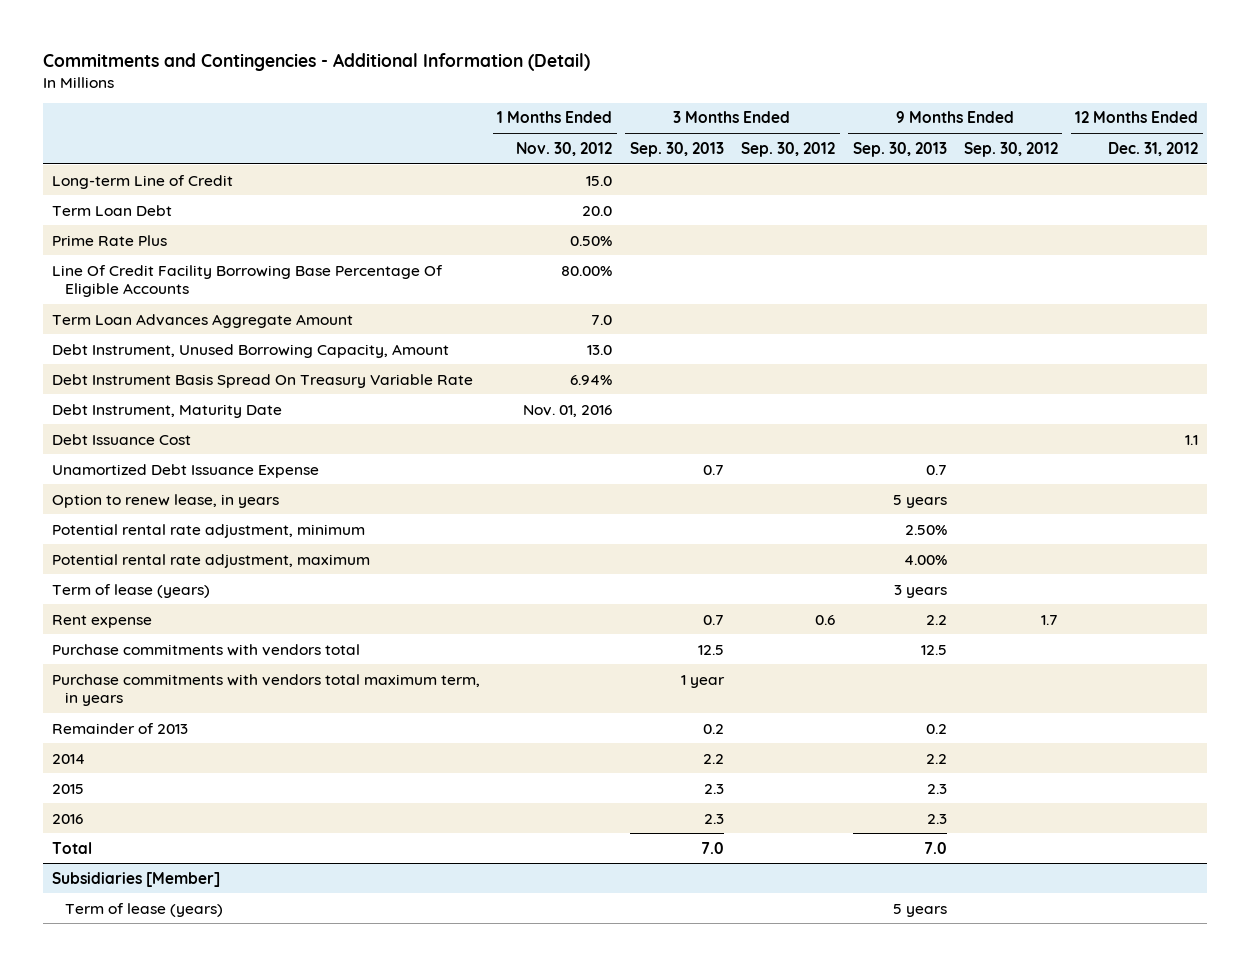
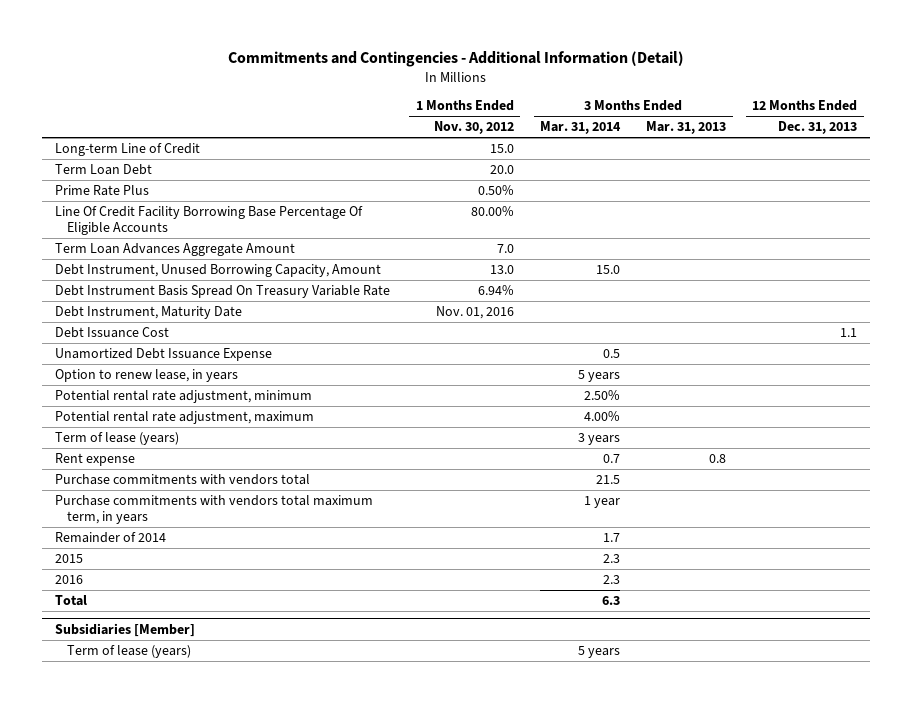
- | 1 Months Ended Nov. 30, 2012 | 3 Months Ended Sep. 30, 2013 | 3 Months Ended Sep. 30, 2012 | 9 Months Ended Sep. 30, 2013 | 9 Months Ended Sep. 30, 2012 | 12 Months Ended Dec. 31, 2012
+ | 1 Months Ended Nov. 30, 2012 | 3 Months Ended Mar. 31, 2014 | 3 Months Ended Mar. 31, 2013 | 12 Months Ended Dec. 31, 2013
- Remainder of 2013 | | 0.2 | | 0.2 | |
- 2014 | | 2.2 | | 2.2 | |
+ Remainder of 2014 | | 1.7 | |

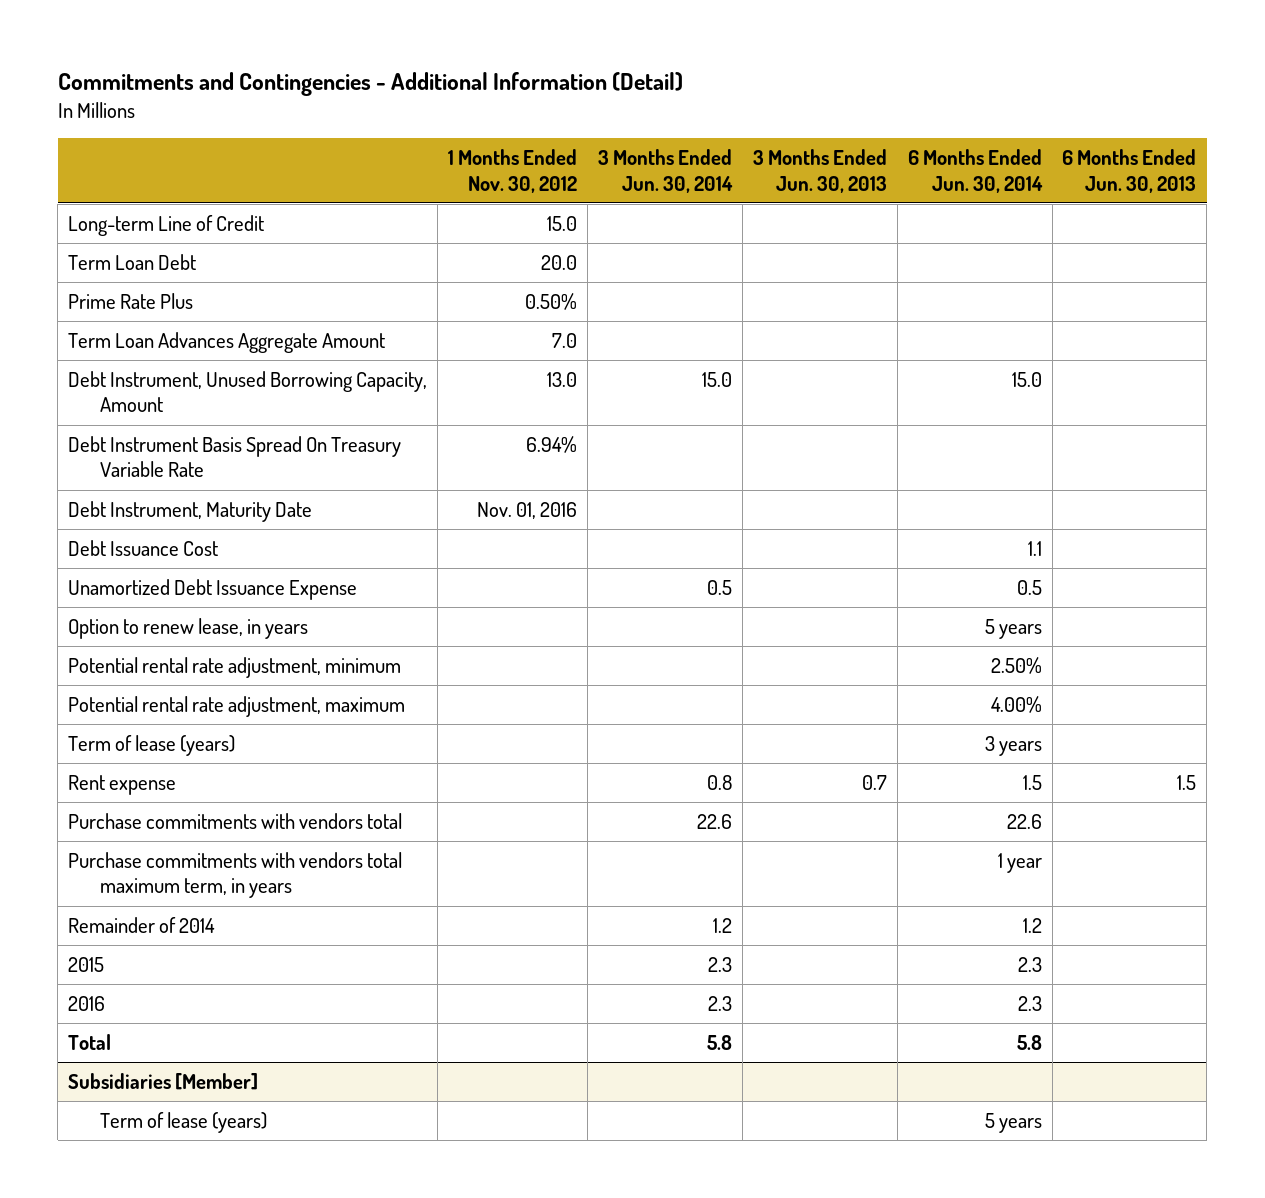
- | 1 Months Ended Nov. 30, 2012 | 3 Months Ended Mar. 31, 2014 | 3 Months Ended Mar. 31, 2013 | 12 Months Ended Dec. 31, 2013
+ | 1 Months Ended Nov. 30, 2012 | 3 Months Ended Jun. 30, 2014 | 3 Months Ended Jun. 30, 2013 | 6 Months Ended Jun. 30, 2014 | 6 Months Ended Jun. 30, 2013
- Line Of Credit Facility Borrowing Base Percentage Of Eligible Accounts | 80.00% | | |

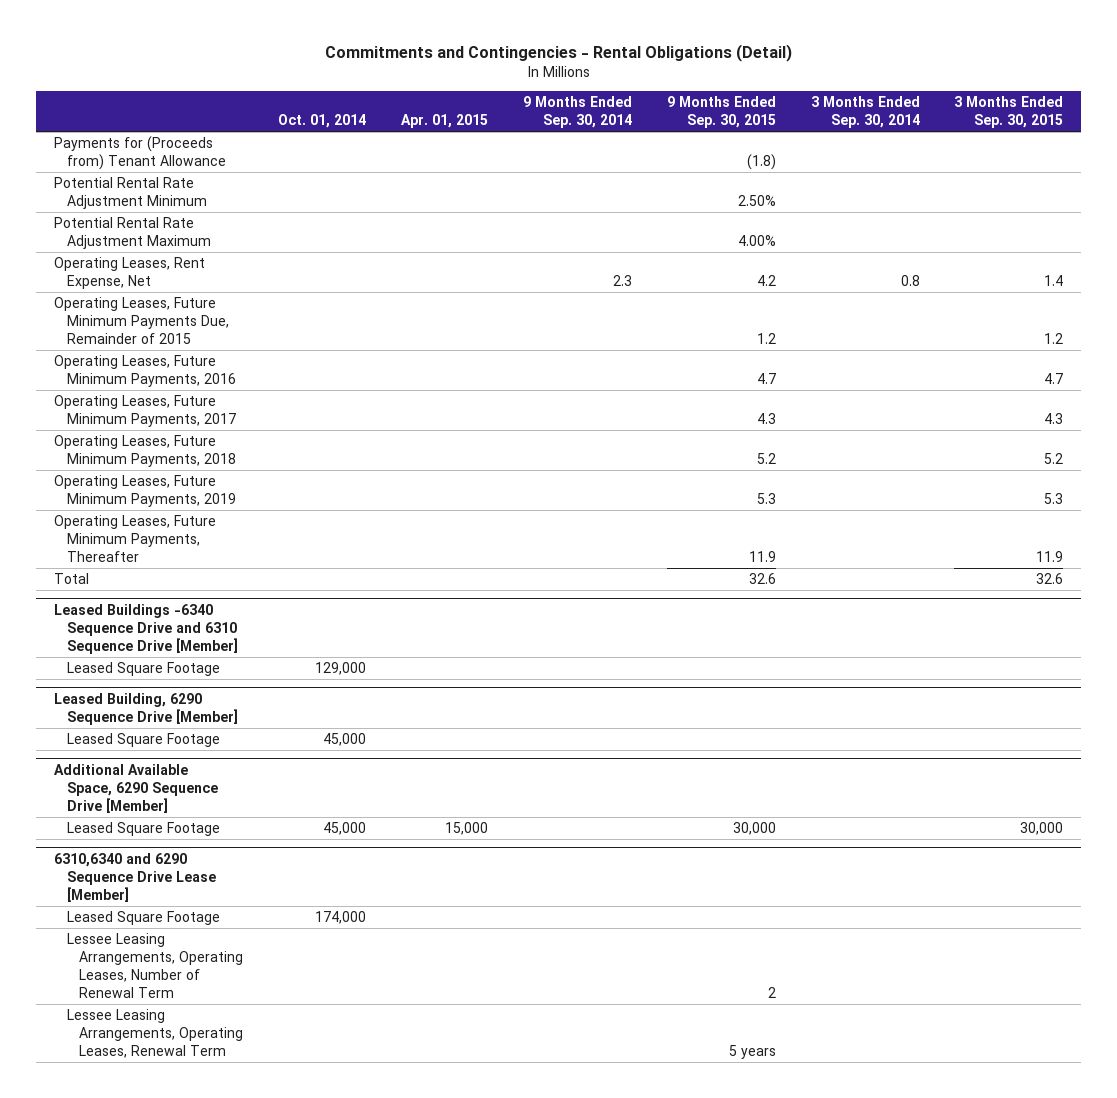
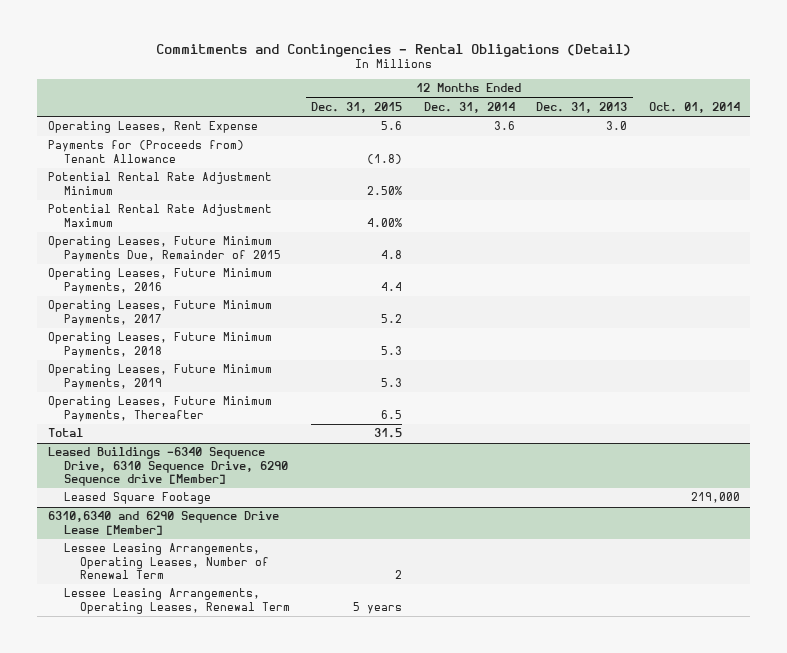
- | Oct. 01, 2014 | Apr. 01, 2015 | 9 Months Ended Sep. 30, 2014 | 9 Months Ended Sep. 30, 2015 | 3 Months Ended Sep. 30, 2014 | 3 Months Ended Sep. 30, 2015
+ | 12 Months Ended Dec. 31, 2015 | 12 Months Ended Dec. 31, 2014 | 12 Months Ended Dec. 31, 2013 | Oct. 01, 2014
+ Operating Leases, Rent Expense | 5.6 | 3.6 | 3.0 |
- Operating Leases, Rent Expense, Net | | | 2.3 | 4.2 | 0.8 | 1.4
- Leased Buildings -6340 Sequence Drive and 6310 Sequence Drive [Member]
- Leased Square Footage | 129,000 | | | | |
- Leased Building, 6290 Sequence Drive [Member]
- Leased Square Footage | 45,000 | | | | |
- Additional Available Space, 6290 Sequence Drive [Member]
- Leased Square Footage | 45,000 | 15,000 | | 30,000 | | 30,000
+ Leased Buildings -6340 Sequence Drive, 6310 Sequence Drive, 6290 Sequence drive [Member]
+ Leased Square Footage | | | | 219,000
@ 6310,6340 and 6290 Sequence Drive Lease [Member]
- Leased Square Footage | 174,000 | | | | |

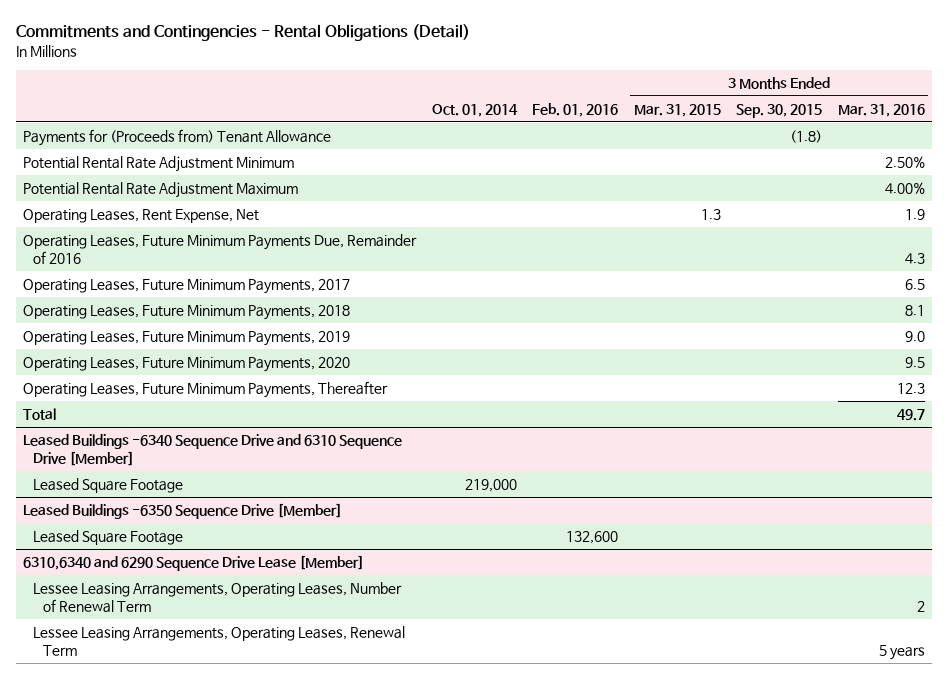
- | 12 Months Ended Dec. 31, 2015 | 12 Months Ended Dec. 31, 2014 | 12 Months Ended Dec. 31, 2013 | Oct. 01, 2014
+ | Oct. 01, 2014 | Feb. 01, 2016 | 3 Months Ended Mar. 31, 2015 | 3 Months Ended Sep. 30, 2015 | 3 Months Ended Mar. 31, 2016
- Operating Leases, Rent Expense | 5.6 | 3.6 | 3.0 |
- Operating Leases, Future Minimum Payments Due, Remainder of 2015 | 4.8 | | |
- Operating Leases, Future Minimum Payments, 2016 | 4.4 | | |
+ Operating Leases, Rent Expense, Net | | | 1.3 | | 1.9
+ Operating Leases, Future Minimum Payments Due, Remainder of 2016 | | | | | 4.3
+ Operating Leases, Future Minimum Payments, 2020 | | | | | 9.5
- Leased Buildings -6340 Sequence Drive, 6310 Sequence Drive, 6290 Sequence drive [Member]
+ Leased Buildings -6340 Sequence Drive and 6310 Sequence Drive [Member]
+ Leased Buildings -6350 Sequence Drive [Member]
+ Leased Square Footage | | 132,600 | | |

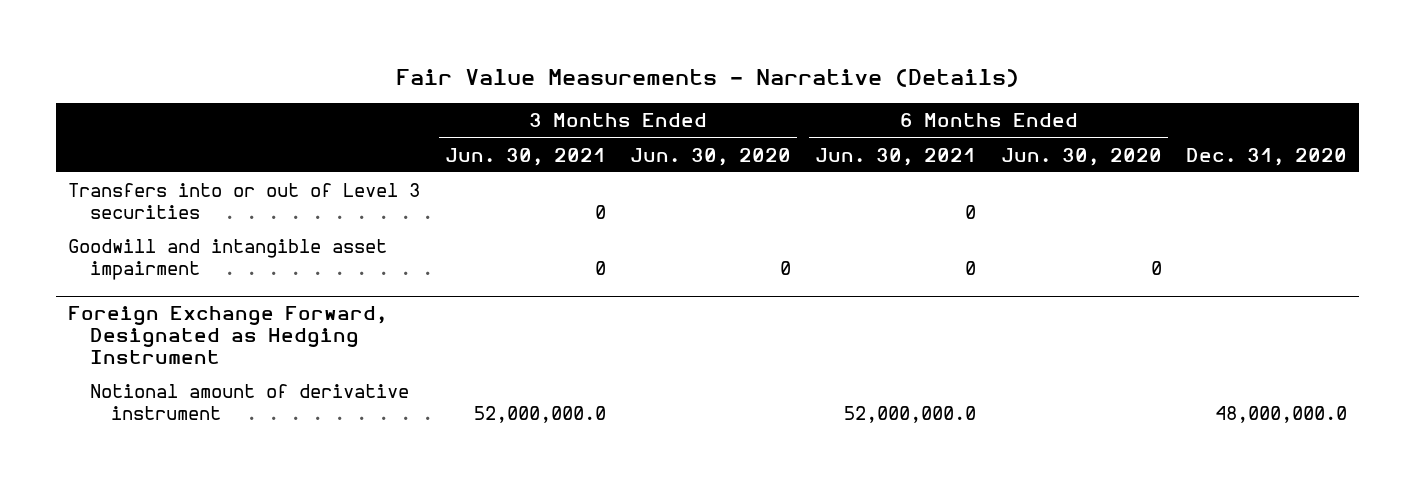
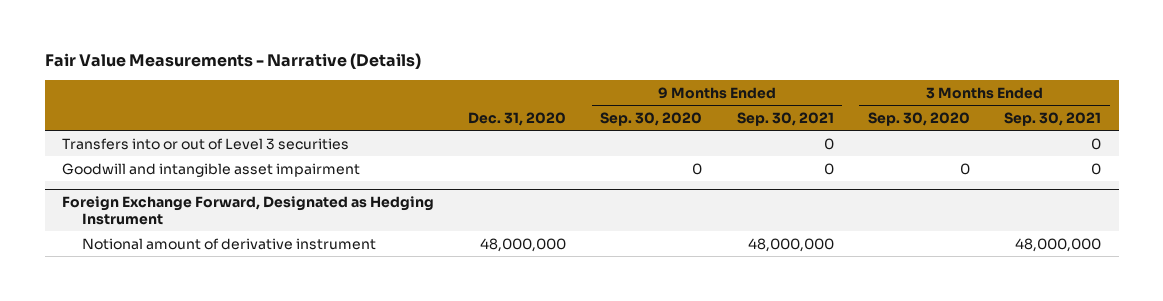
- | 3 Months Ended Jun. 30, 2021 | 3 Months Ended Jun. 30, 2020 | 6 Months Ended Jun. 30, 2021 | 6 Months Ended Jun. 30, 2020 | Dec. 31, 2020
+ | Dec. 31, 2020 | 9 Months Ended Sep. 30, 2020 | 9 Months Ended Sep. 30, 2021 | 3 Months Ended Sep. 30, 2020 | 3 Months Ended Sep. 30, 2021
@ Foreign Exchange Forward, Designated as Hedging Instrument
- Notional amount of derivative instrument | 52,000,000.0 | | 52,000,000.0 | | 48,000,000.0
+ Notional amount of derivative instrument | 48,000,000 | | 48,000,000 | | 48,000,000

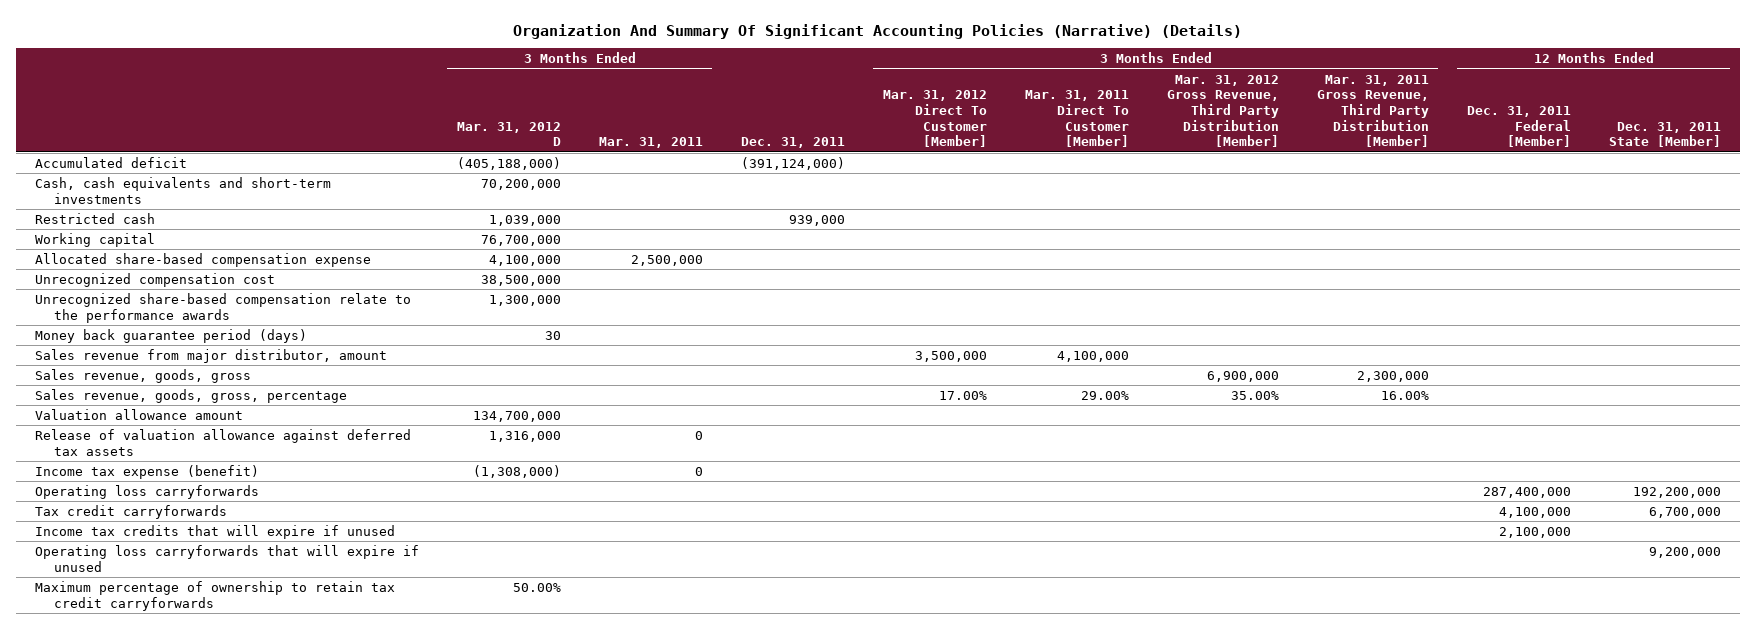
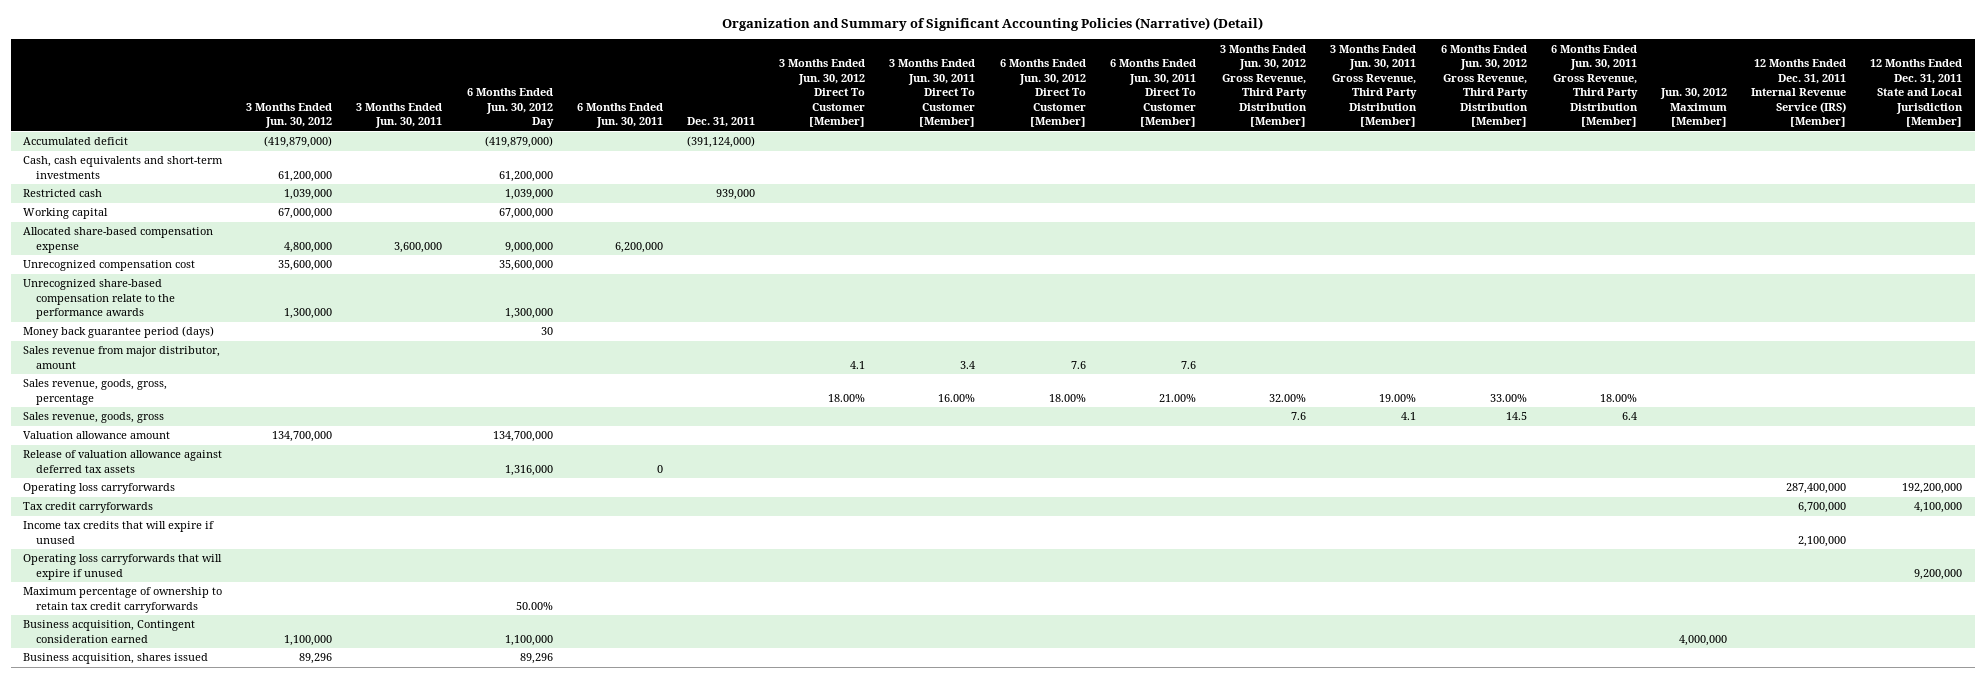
- Organization And Summary Of Significant Accounting Policies (Narrative) (Details)
+ Organization and Summary of Significant Accounting Policies (Narrative) (Detail)
- | 3 Months Ended Mar. 31, 2012 D | 3 Months Ended Mar. 31, 2011 | Dec. 31, 2011 | 3 Months Ended Mar. 31, 2012 Direct To Customer [Member] | 3 Months Ended Mar. 31, 2011 Direct To Customer [Member] | 3 Months Ended Mar. 31, 2012 Gross Revenue, Third Party Distribution [Member] | 3 Months Ended Mar. 31, 2011 Gross Revenue, Third Party Distribution [Member] | 12 Months Ended Dec. 31, 2011 Federal [Member] | 12 Months Ended Dec. 31, 2011 State [Member]
+ | 3 Months Ended Jun. 30, 2012 | 3 Months Ended Jun. 30, 2011 | 6 Months Ended Jun. 30, 2012 Day | 6 Months Ended Jun. 30, 2011 | Dec. 31, 2011 | 3 Months Ended Jun. 30, 2012 Direct To Customer [Member] | 3 Months Ended Jun. 30, 2011 Direct To Customer [Member] | 6 Months Ended Jun. 30, 2012 Direct To Customer [Member] | 6 Months Ended Jun. 30, 2011 Direct To Customer [Member] | 3 Months Ended Jun. 30, 2012 Gross Revenue, Third Party Distribution [Member] | 3 Months Ended Jun. 30, 2011 Gross Revenue, Third Party Distribution [Member] | 6 Months Ended Jun. 30, 2012 Gross Revenue, Third Party Distribution [Member] | 6 Months Ended Jun. 30, 2011 Gross Revenue, Third Party Distribution [Member] | Jun. 30, 2012 Maximum [Member] | 12 Months Ended Dec. 31, 2011 Internal Revenue Service (IRS) [Member] | 12 Months Ended Dec. 31, 2011 State and Local Jurisdiction [Member]
moved down: Sales revenue, goods, gross | | | | | | | | | | 7.6 | 4.1 | 14.5 | 6.4 | | |
- Income tax expense (benefit) | (1,308,000) | 0 | | | | | | |
+ Business acquisition, Contingent consideration earned | 1,100,000 | | 1,100,000 | | | | | | | | | | | 4,000,000 | |
+ Business acquisition, shares issued | 89,296 | | 89,296 | | | | | | | | | | | | |

